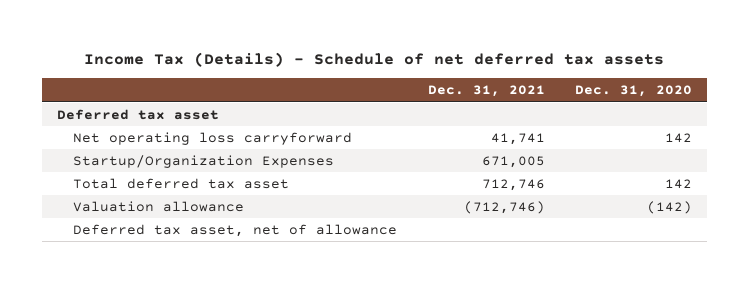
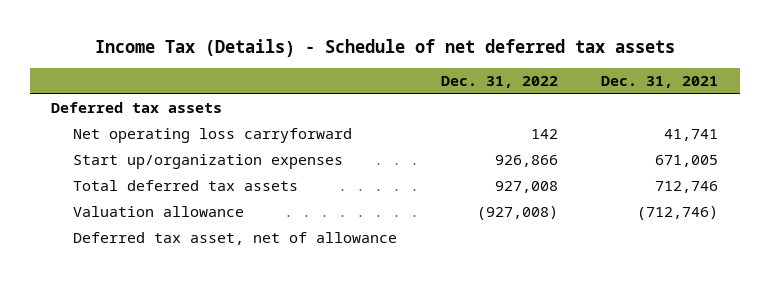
- | Dec. 31, 2021 | Dec. 31, 2020
+ | Dec. 31, 2022 | Dec. 31, 2021
- Deferred tax asset
+ Deferred tax assets
- Startup/Organization Expenses | 671,005 |
- Total deferred tax asset | 712,746 | 142
+ Start up/organization expenses | 926,866 | 671,005
+ Total deferred tax assets | 927,008 | 712,746

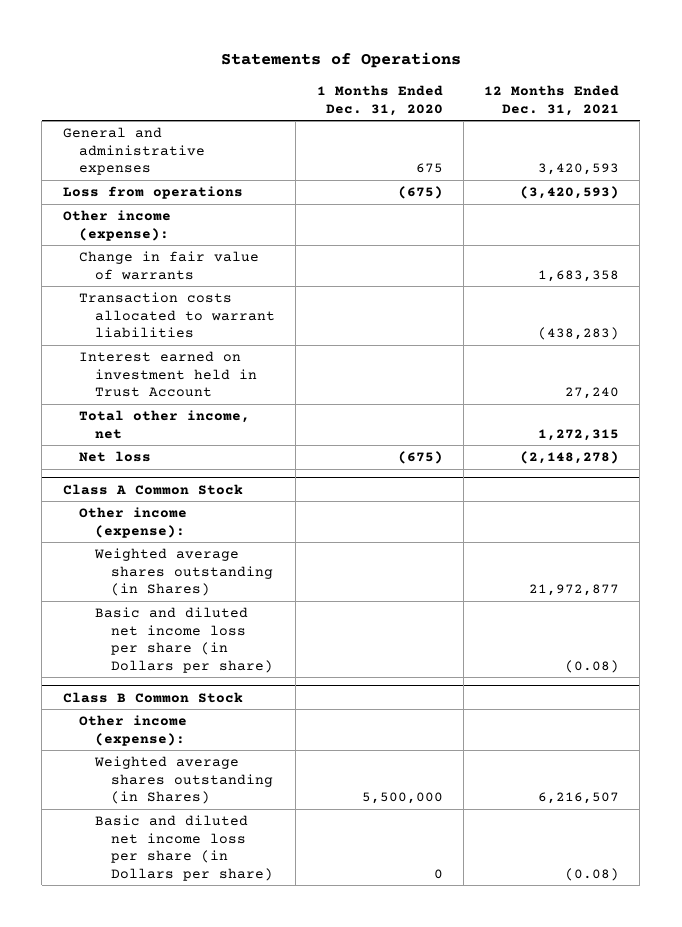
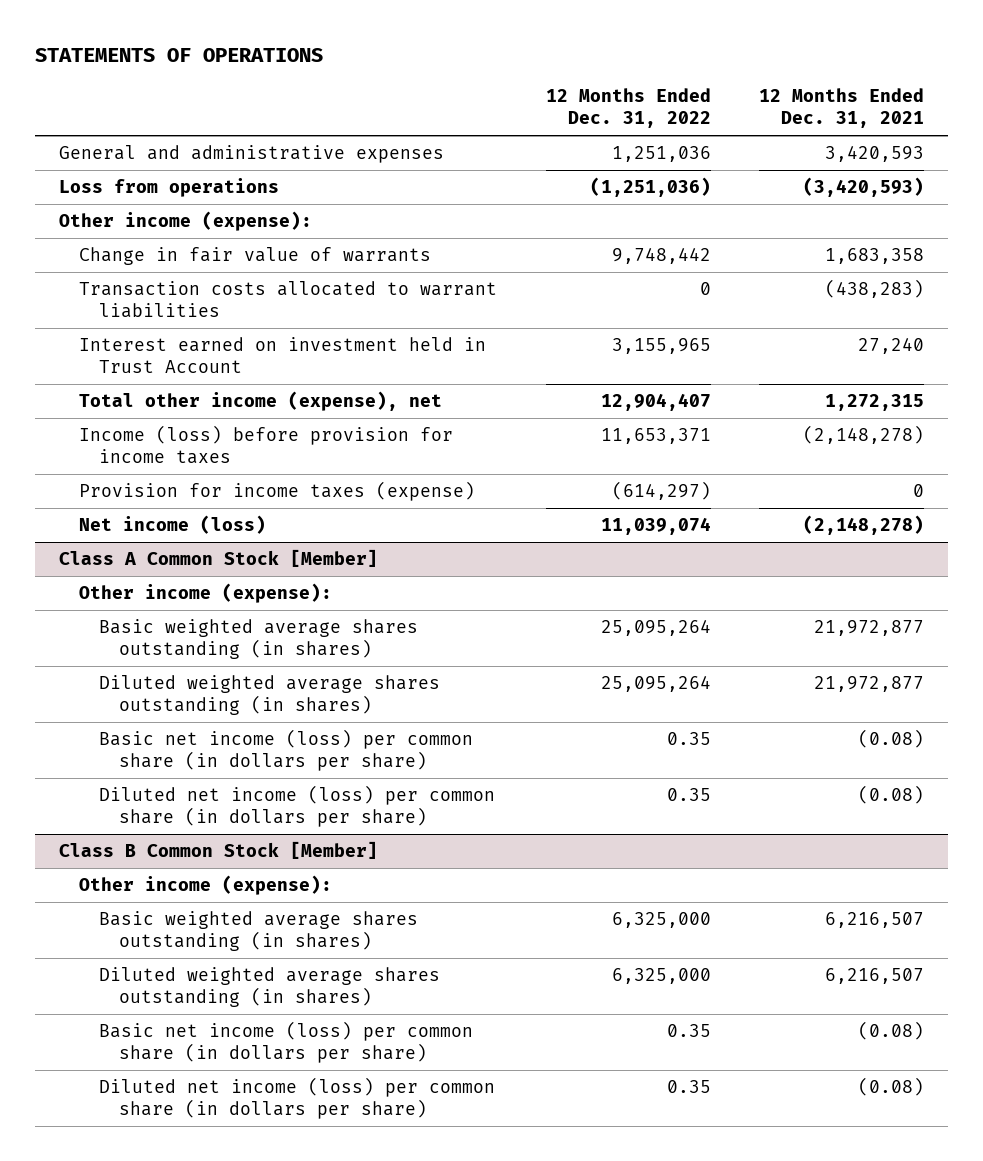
- Statements of Operations
+ STATEMENTS OF OPERATIONS
- | 1 Months Ended Dec. 31, 2020 | 12 Months Ended Dec. 31, 2021
+ | 12 Months Ended Dec. 31, 2022 | 12 Months Ended Dec. 31, 2021
- Total other income, net | | 1,272,315
- Net loss | (675) | (2,148,278)
- Class A Common Stock
+ Total other income (expense), net | 12,904,407 | 1,272,315
+ Income (loss) before provision for income taxes | 11,653,371 | (2,148,278)
+ Provision for income taxes (expense) | (614,297) | 0
+ Net income (loss) | 11,039,074 | (2,148,278)
+ Class A Common Stock [Member]
- Weighted average shares outstanding (in Shares) | | 21,972,877
- Basic and diluted net income loss per share (in Dollars per share) | | (0.08)
- Class B Common Stock
+ Basic weighted average shares outstanding (in shares) | 25,095,264 | 21,972,877
+ Diluted weighted average shares outstanding (in shares) | 25,095,264 | 21,972,877
+ Basic net income (loss) per common share (in dollars per share) | 0.35 | (0.08)
+ Diluted net income (loss) per common share (in dollars per share) | 0.35 | (0.08)
+ Class B Common Stock [Member]
- Weighted average shares outstanding (in Shares) | 5,500,000 | 6,216,507
- Basic and diluted net income loss per share (in Dollars per share) | 0 | (0.08)
+ Basic weighted average shares outstanding (in shares) | 6,325,000 | 6,216,507
+ Diluted weighted average shares outstanding (in shares) | 6,325,000 | 6,216,507
+ Basic net income (loss) per common share (in dollars per share) | 0.35 | (0.08)
+ Diluted net income (loss) per common share (in dollars per share) | 0.35 | (0.08)

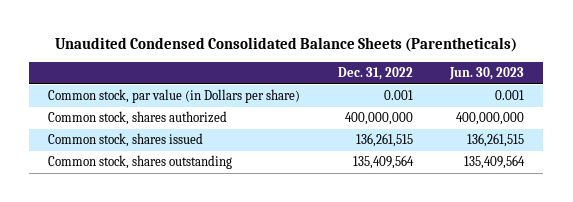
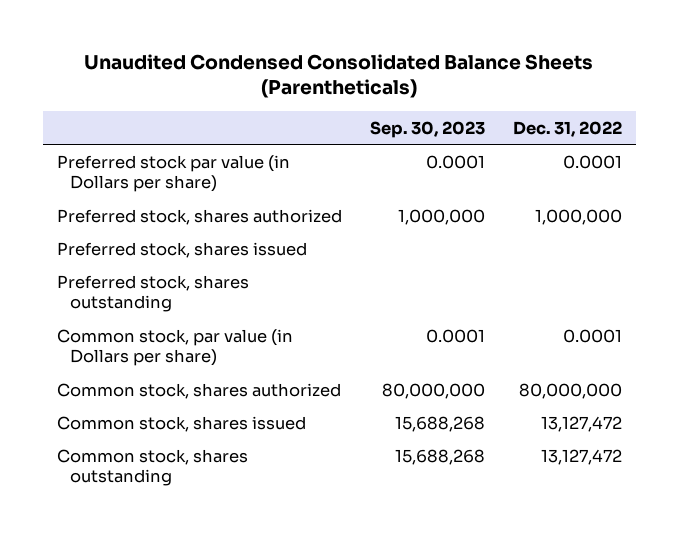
- | Dec. 31, 2022 | Jun. 30, 2023
+ | Sep. 30, 2023 | Dec. 31, 2022
- Common stock, par value (in Dollars per share) | 0.001 | 0.001
- Common stock, shares authorized | 400,000,000 | 400,000,000
- Common stock, shares issued | 136,261,515 | 136,261,515
- Common stock, shares outstanding | 135,409,564 | 135,409,564
+ Preferred stock par value (in Dollars per share) | 0.0001 | 0.0001
+ Preferred stock, shares authorized | 1,000,000 | 1,000,000
+ Preferred stock, shares issued
+ Preferred stock, shares outstanding
+ Common stock, par value (in Dollars per share) | 0.0001 | 0.0001
+ Common stock, shares authorized | 80,000,000 | 80,000,000
+ Common stock, shares issued | 15,688,268 | 13,127,472
+ Common stock, shares outstanding | 15,688,268 | 13,127,472

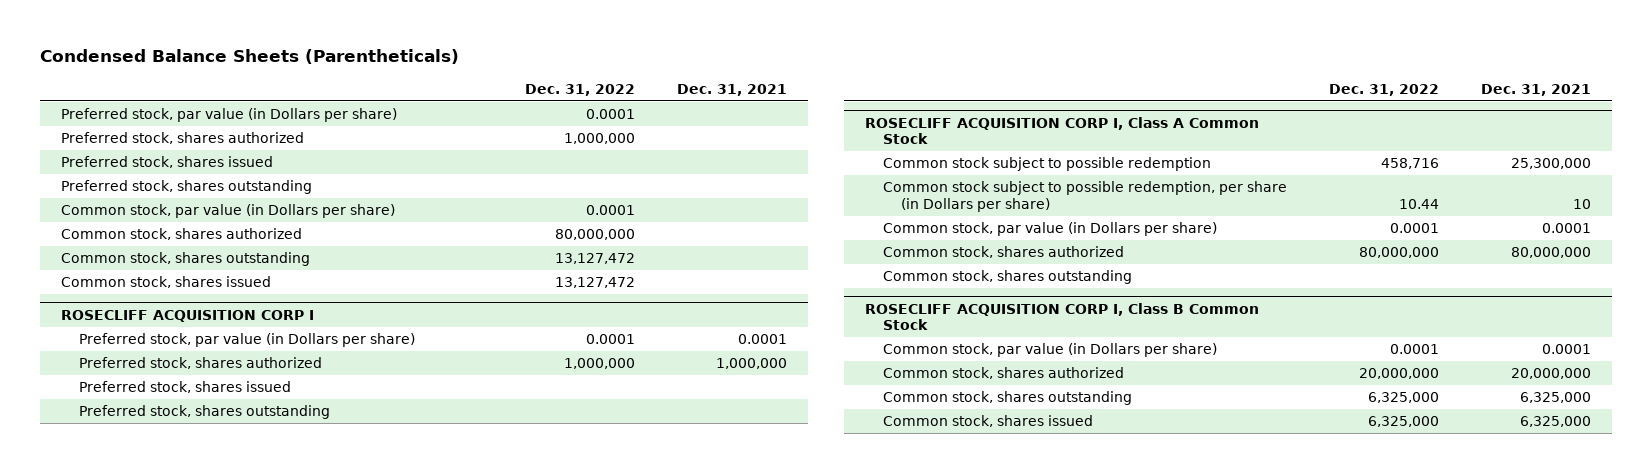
- Unaudited Condensed Consolidated Balance Sheets (Parentheticals)
+ Condensed Balance Sheets (Parentheticals)
- | Sep. 30, 2023 | Dec. 31, 2022
+ | Dec. 31, 2022 | Dec. 31, 2021
- Preferred stock par value (in Dollars per share) | 0.0001 | 0.0001
+ Preferred stock, par value (in Dollars per share) | 0.0001 |
moved down: Common stock, shares issued | 13,127,472 |
+ ROSECLIFF ACQUISITION CORP I
+ Preferred stock, par value (in Dollars per share) | 0.0001 | 0.0001
+ Preferred stock, shares authorized | 1,000,000 | 1,000,000
+ Preferred stock, shares issued
+ Preferred stock, shares outstanding
+ ROSECLIFF ACQUISITION CORP I, Class A Common Stock
+ Common stock subject to possible redemption | 458,716 | 25,300,000
+ Common stock subject to possible redemption, per share (in Dollars per share) | 10.44 | 10
+ Common stock, par value (in Dollars per share) | 0.0001 | 0.0001
+ Common stock, shares authorized | 80,000,000 | 80,000,000
+ Common stock, shares outstanding
+ ROSECLIFF ACQUISITION CORP I, Class B Common Stock
+ Common stock, par value (in Dollars per share) | 0.0001 | 0.0001
+ Common stock, shares authorized | 20,000,000 | 20,000,000
+ Common stock, shares outstanding | 6,325,000 | 6,325,000
+ Common stock, shares issued | 6,325,000 | 6,325,000

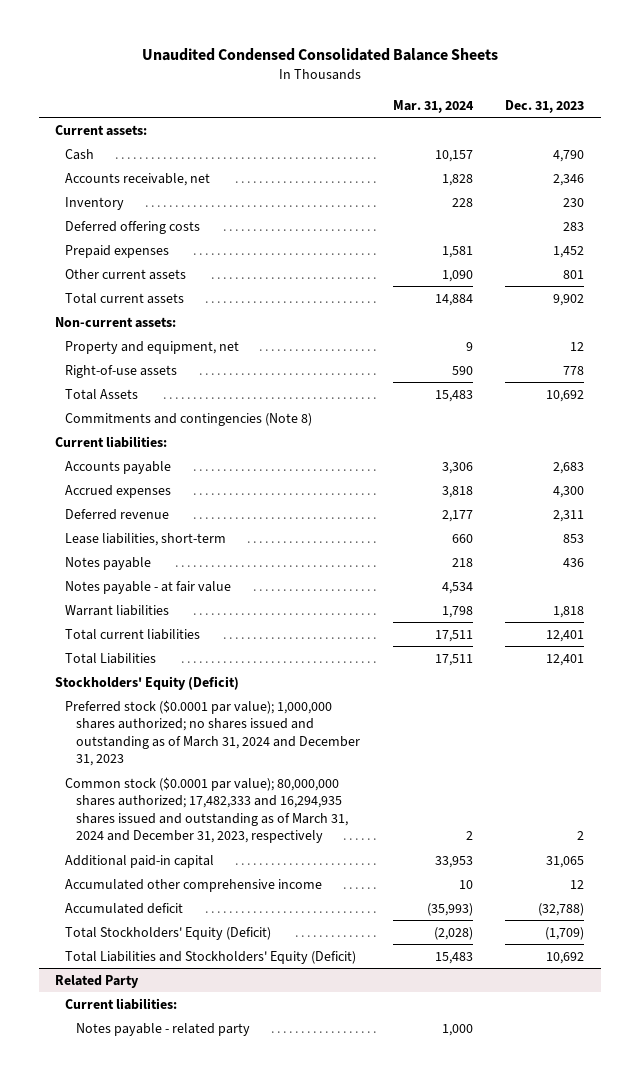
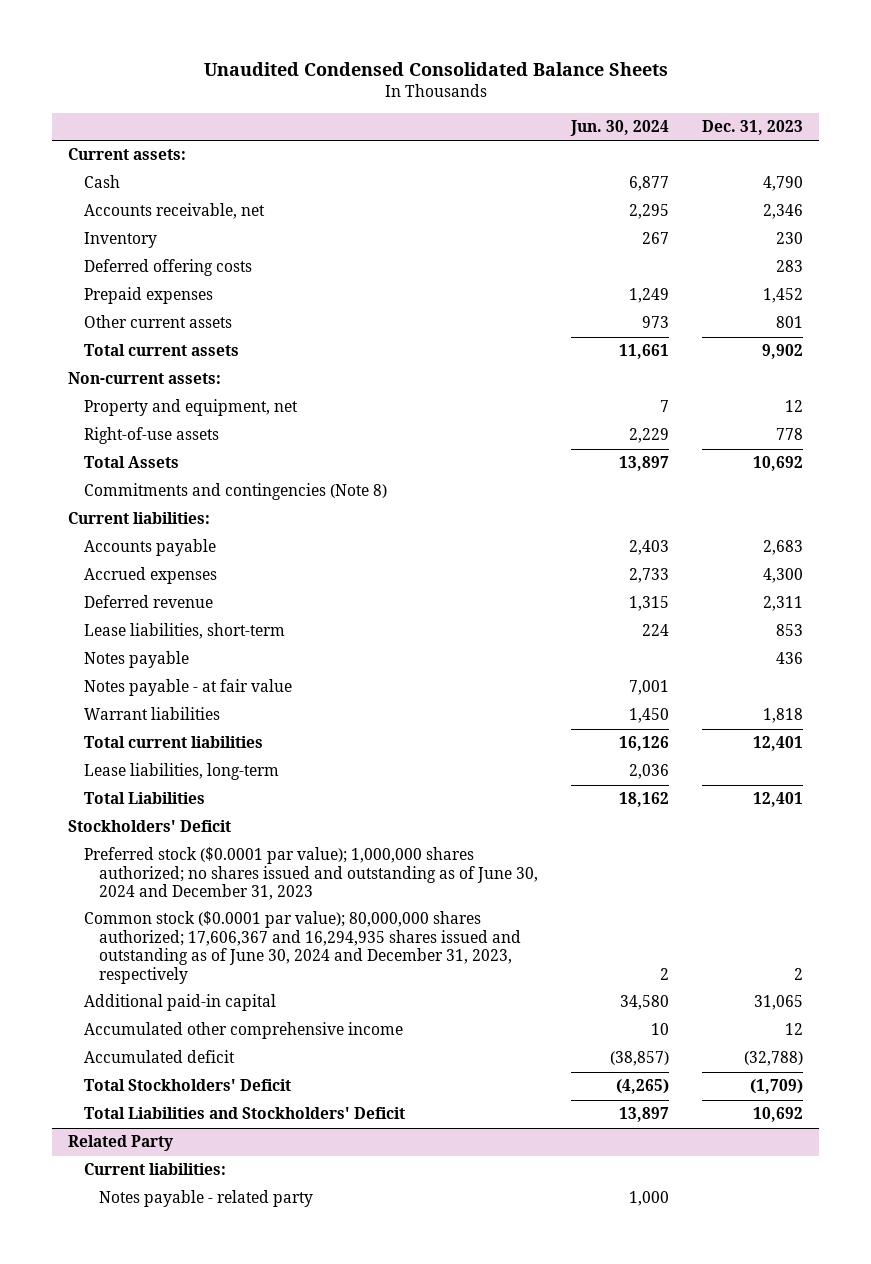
- | Mar. 31, 2024 | Dec. 31, 2023
+ | Jun. 30, 2024 | Dec. 31, 2023
+ Lease liabilities, long-term | 2,036 |
- Stockholders' Equity (Deficit)
- Preferred stock ($0.0001 par value); 1,000,000 shares authorized; no shares issued and outstanding as of March 31, 2024 and December 31, 2023
- Common stock ($0.0001 par value); 80,000,000 shares authorized; 17,482,333 and 16,294,935 shares issued and outstanding as of March 31, 2024 and December 31, 2023, respectively | 2 | 2
+ Stockholders' Deficit
+ Preferred stock ($0.0001 par value); 1,000,000 shares authorized; no shares issued and outstanding as of June 30, 2024 and December 31, 2023
+ Common stock ($0.0001 par value); 80,000,000 shares authorized; 17,606,367 and 16,294,935 shares issued and outstanding as of June 30, 2024 and December 31, 2023, respectively | 2 | 2
- Total Stockholders' Equity (Deficit) | (2,028) | (1,709)
- Total Liabilities and Stockholders' Equity (Deficit) | 15,483 | 10,692
+ Total Stockholders' Deficit | (4,265) | (1,709)
+ Total Liabilities and Stockholders' Deficit | 13,897 | 10,692

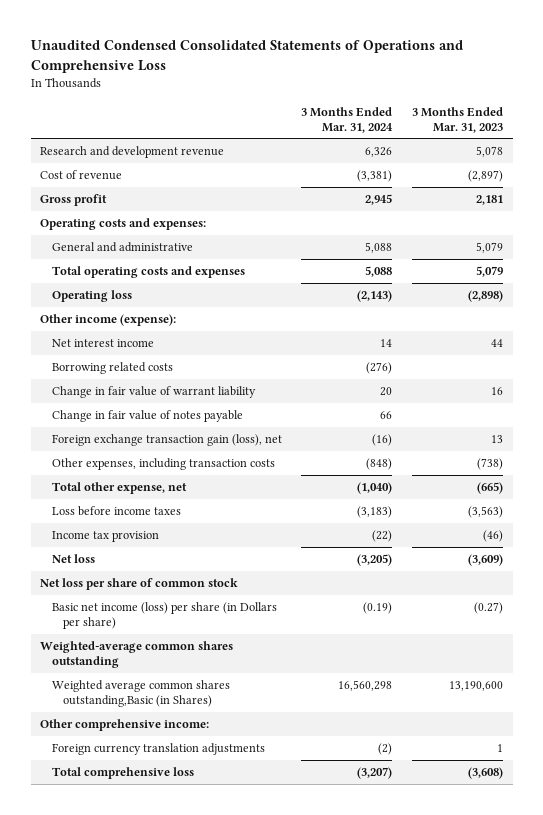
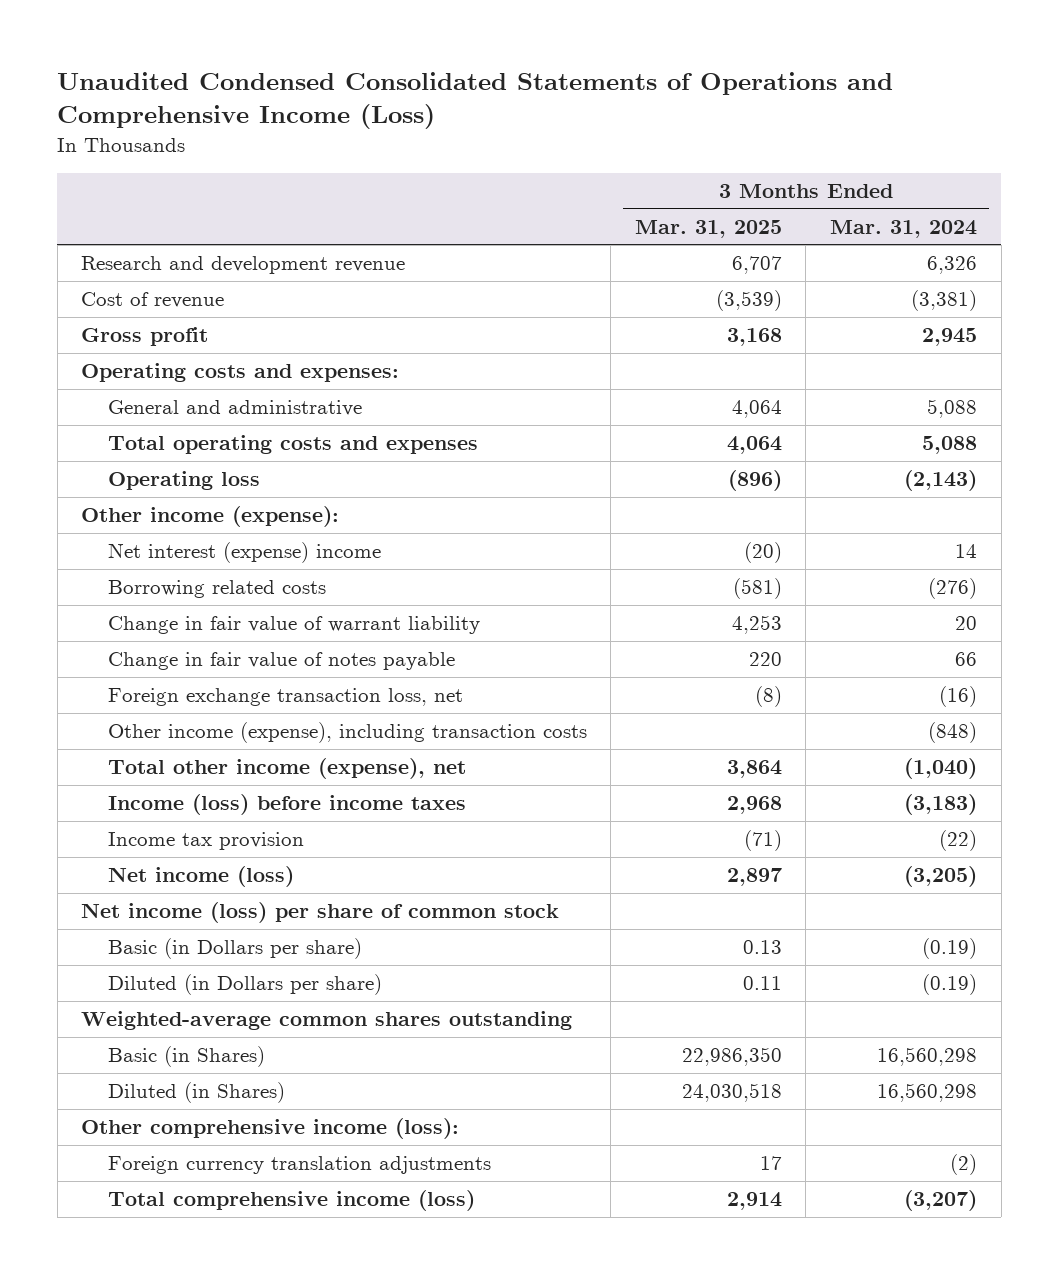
- Unaudited Condensed Consolidated Statements of Operations and Comprehensive Loss
+ Unaudited Condensed Consolidated Statements of Operations and Comprehensive Income (Loss)
- | 3 Months Ended Mar. 31, 2024 | 3 Months Ended Mar. 31, 2023
+ | 3 Months Ended Mar. 31, 2025 | 3 Months Ended Mar. 31, 2024
- Net interest income | 14 | 44
+ Net interest (expense) income | (20) | 14
- Foreign exchange transaction gain (loss), net | (16) | 13
- Other expenses, including transaction costs | (848) | (738)
- Total other expense, net | (1,040) | (665)
- Loss before income taxes | (3,183) | (3,563)
+ Foreign exchange transaction loss, net | (8) | (16)
+ Other income (expense), including transaction costs | | (848)
+ Total other income (expense), net | 3,864 | (1,040)
+ Income (loss) before income taxes | 2,968 | (3,183)
- Net loss | (3,205) | (3,609)
- Net loss per share of common stock
- Basic net income (loss) per share (in Dollars per share) | (0.19) | (0.27)
+ Net income (loss) | 2,897 | (3,205)
+ Net income (loss) per share of common stock
+ Basic (in Dollars per share) | 0.13 | (0.19)
+ Diluted (in Dollars per share) | 0.11 | (0.19)
- Weighted average common shares outstanding,Basic (in Shares) | 16,560,298 | 13,190,600
- Other comprehensive income:
+ Basic (in Shares) | 22,986,350 | 16,560,298
+ Diluted (in Shares) | 24,030,518 | 16,560,298
+ Other comprehensive income (loss):
- Total comprehensive loss | (3,207) | (3,608)
+ Total comprehensive income (loss) | 2,914 | (3,207)

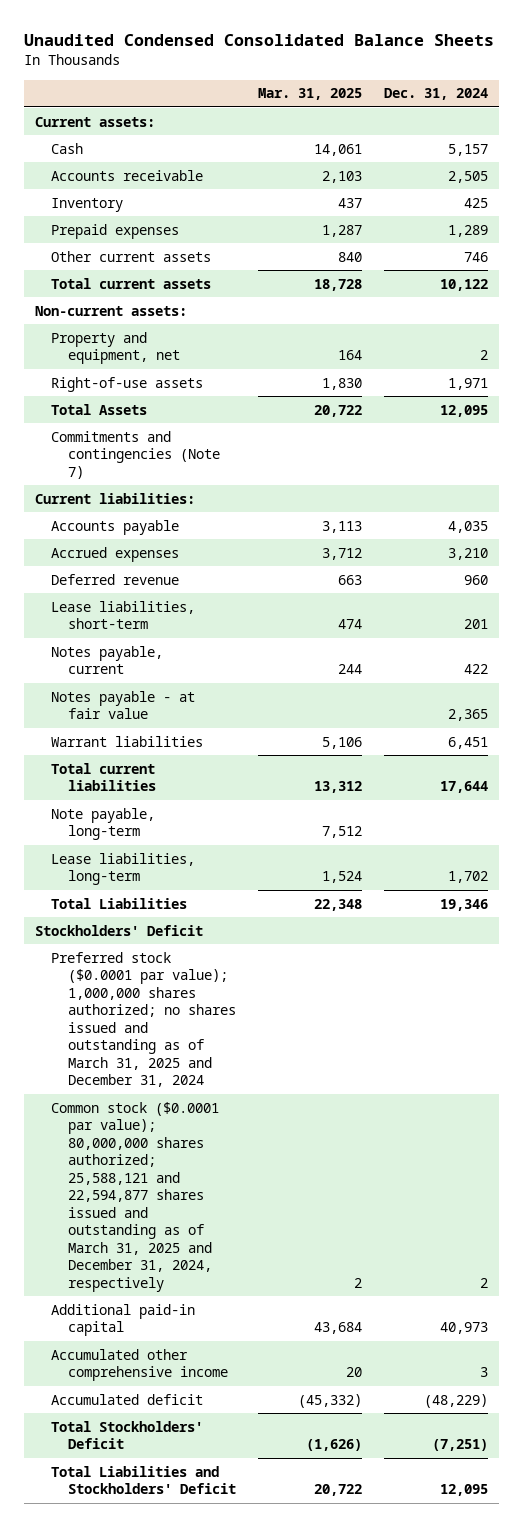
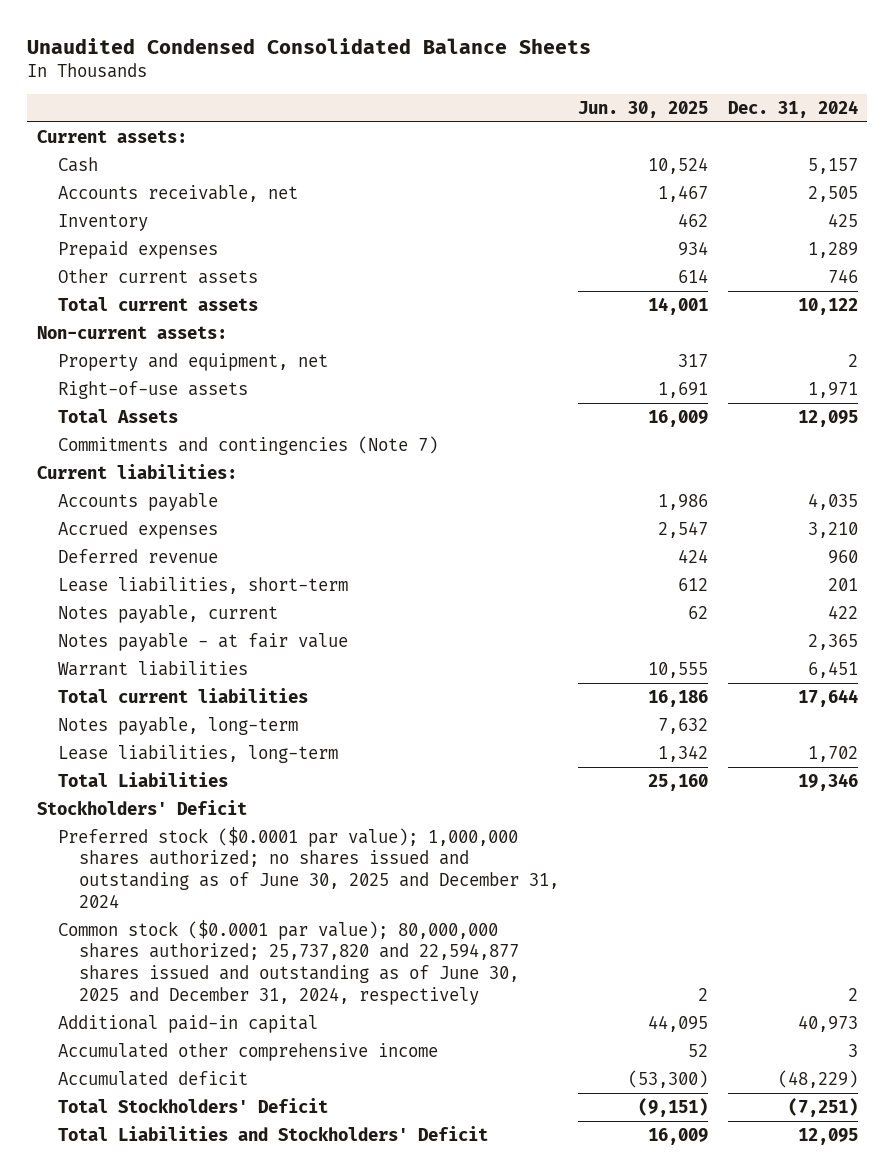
- | Mar. 31, 2025 | Dec. 31, 2024
+ | Jun. 30, 2025 | Dec. 31, 2024
- Accounts receivable | 2,103 | 2,505
+ Accounts receivable, net | 1,467 | 2,505
- Note payable, long-term | 7,512 |
+ Notes payable, long-term | 7,632 |
- Preferred stock ($0.0001 par value); 1,000,000 shares authorized; no shares issued and outstanding as of March 31, 2025 and December 31, 2024
- Common stock ($0.0001 par value); 80,000,000 shares authorized; 25,588,121 and 22,594,877 shares issued and outstanding as of March 31, 2025 and December 31, 2024, respectively | 2 | 2
+ Preferred stock ($0.0001 par value); 1,000,000 shares authorized; no shares issued and outstanding as of June 30, 2025 and December 31, 2024
+ Common stock ($0.0001 par value); 80,000,000 shares authorized; 25,737,820 and 22,594,877 shares issued and outstanding as of June 30, 2025 and December 31, 2024, respectively | 2 | 2

